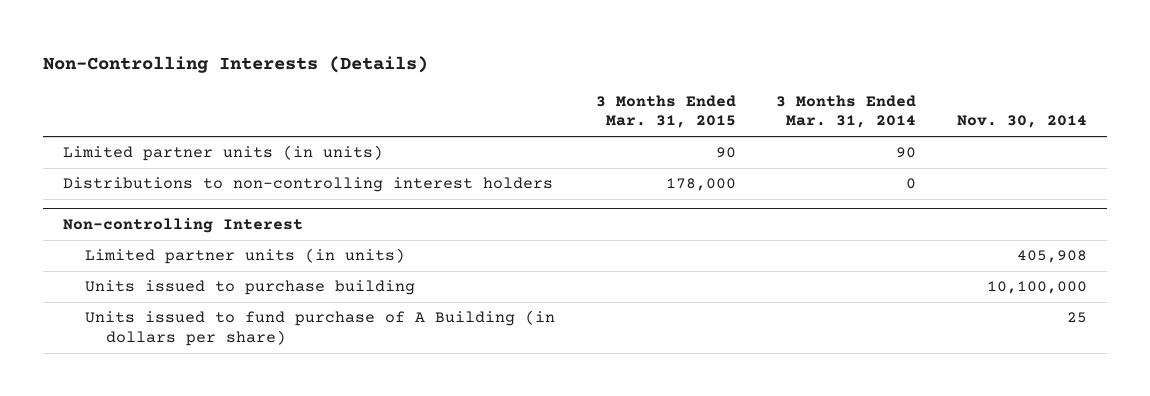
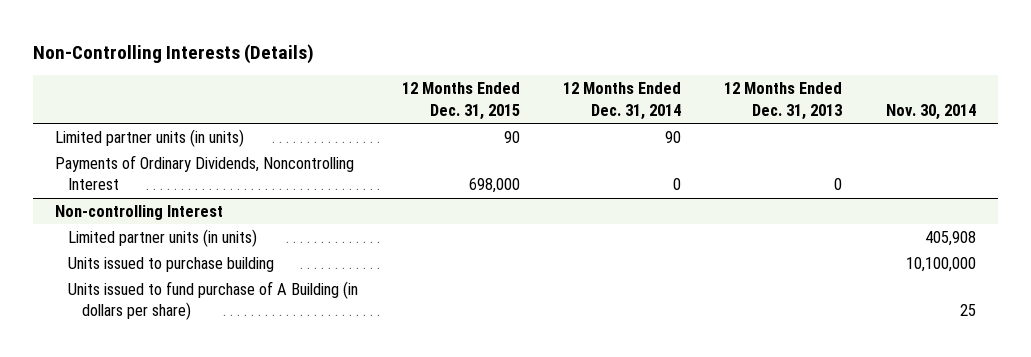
- | 3 Months Ended Mar. 31, 2015 | 3 Months Ended Mar. 31, 2014 | Nov. 30, 2014
+ | 12 Months Ended Dec. 31, 2015 | 12 Months Ended Dec. 31, 2014 | 12 Months Ended Dec. 31, 2013 | Nov. 30, 2014
- Distributions to non-controlling interest holders | 178,000 | 0 |
+ Payments of Ordinary Dividends, Noncontrolling Interest | 698,000 | 0 | 0 |

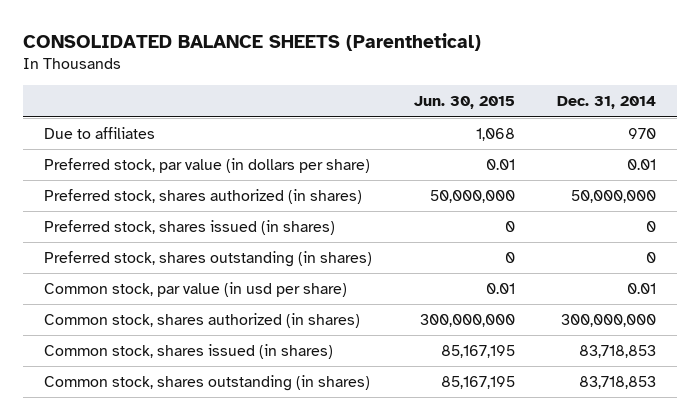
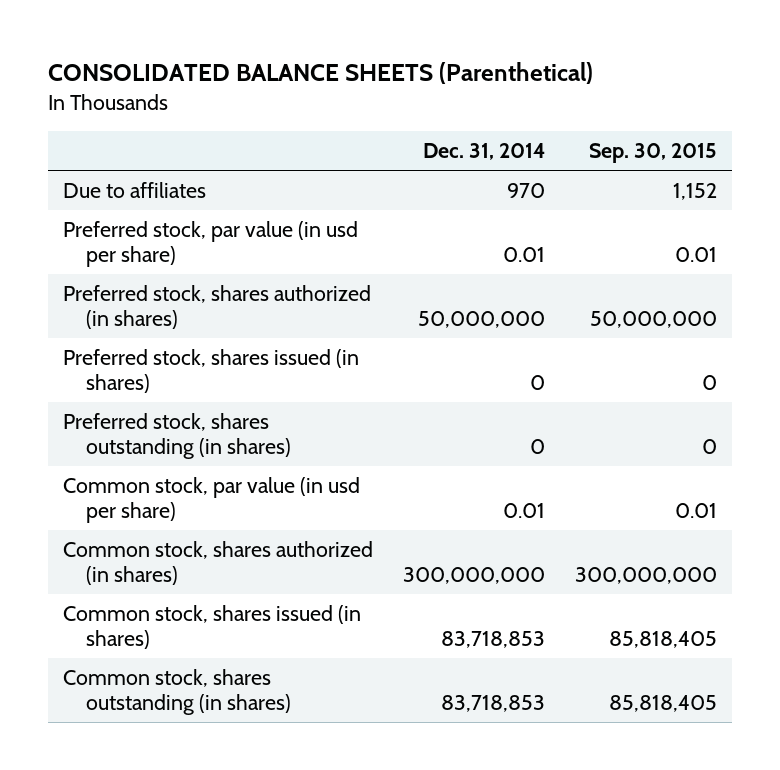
- | Jun. 30, 2015 | Dec. 31, 2014
+ | Dec. 31, 2014 | Sep. 30, 2015
- Preferred stock, par value (in dollars per share) | 0.01 | 0.01
+ Preferred stock, par value (in usd per share) | 0.01 | 0.01

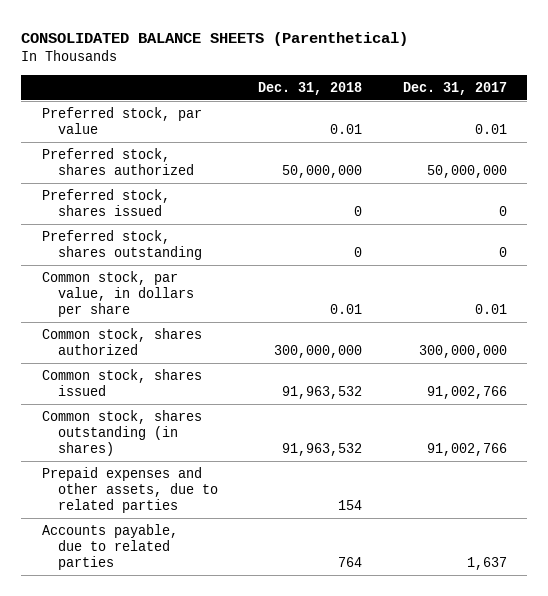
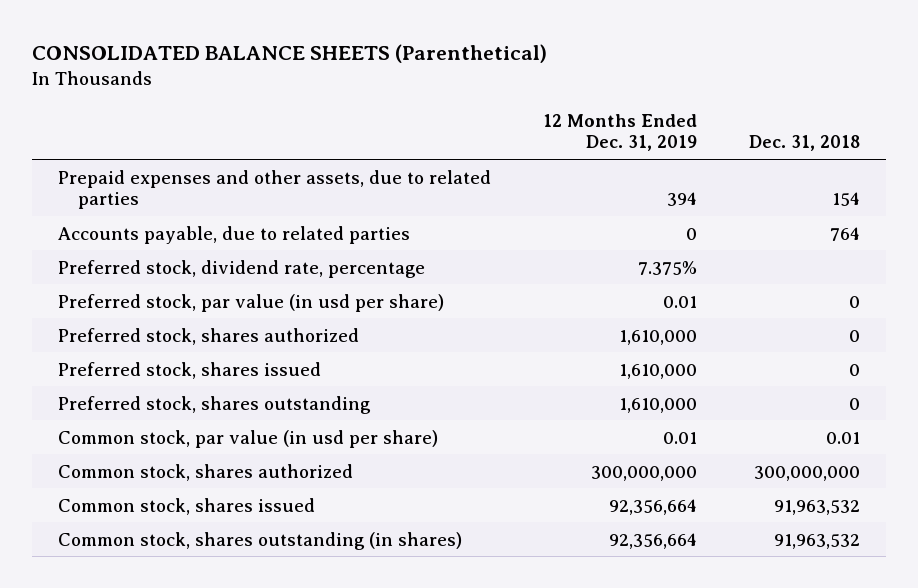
- | Dec. 31, 2018 | Dec. 31, 2017
+ | 12 Months Ended Dec. 31, 2019 | Dec. 31, 2018
- Preferred stock, par value | 0.01 | 0.01
- Preferred stock, shares authorized | 50,000,000 | 50,000,000
moved up: Prepaid expenses and other assets, due to related parties | 394 | 154
moved up: Accounts payable, due to related parties | 0 | 764
+ Preferred stock, dividend rate, percentage | 7.375% |
+ Preferred stock, par value (in usd per share) | 0.01 | 0
+ Preferred stock, shares authorized | 1,610,000 | 0
- Common stock, par value, in dollars per share | 0.01 | 0.01
+ Common stock, par value (in usd per share) | 0.01 | 0.01

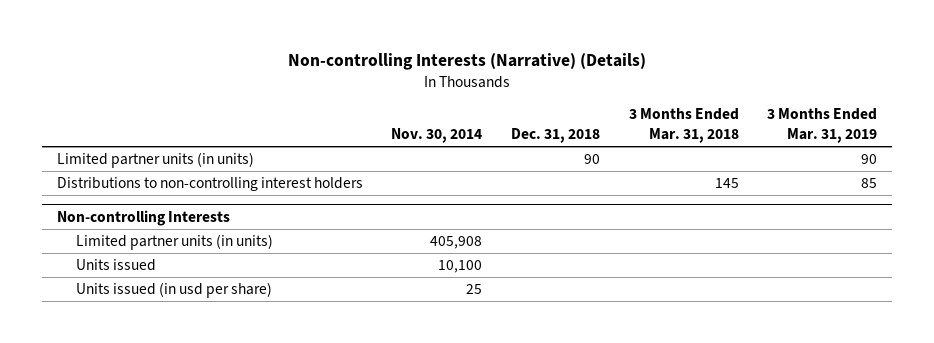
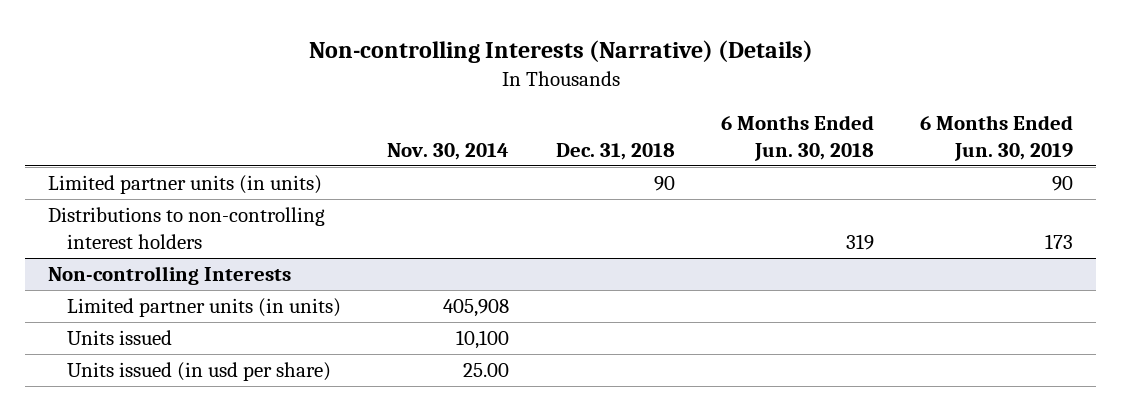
- | Nov. 30, 2014 | Dec. 31, 2018 | 3 Months Ended Mar. 31, 2018 | 3 Months Ended Mar. 31, 2019
+ | Nov. 30, 2014 | Dec. 31, 2018 | 6 Months Ended Jun. 30, 2018 | 6 Months Ended Jun. 30, 2019
@ Non-controlling Interests
- Units issued (in usd per share) | 25 | | |
+ Units issued (in usd per share) | 25.00 | | |

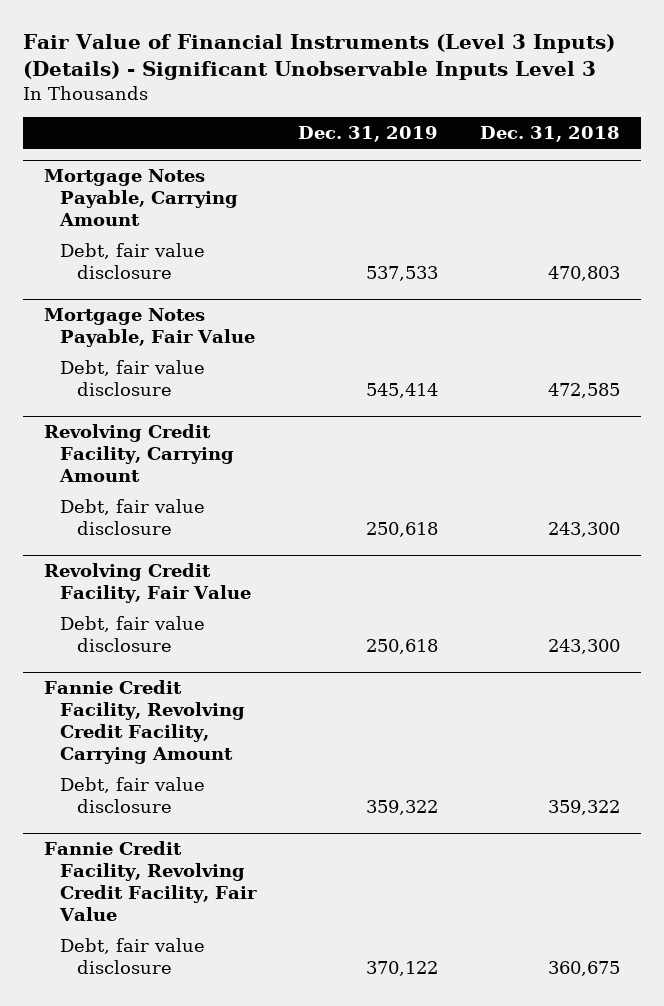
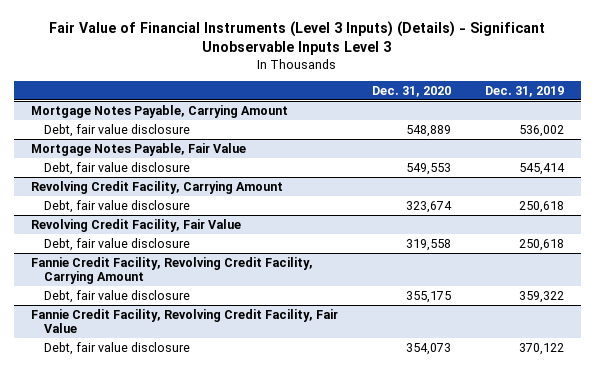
- | Dec. 31, 2019 | Dec. 31, 2018
+ | Dec. 31, 2020 | Dec. 31, 2019
@ Mortgage Notes Payable, Carrying Amount
- Debt, fair value disclosure | 537,533 | 470,803
+ Debt, fair value disclosure | 548,889 | 536,002

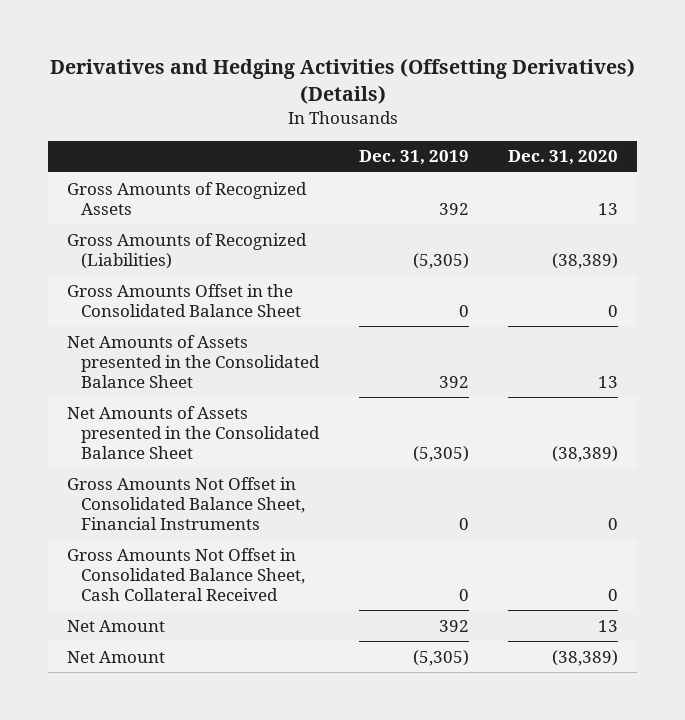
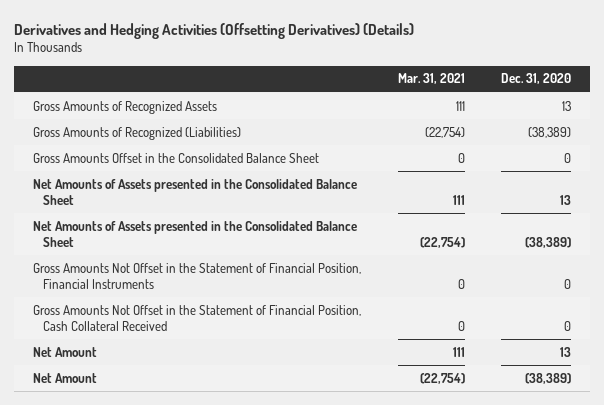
- | Dec. 31, 2019 | Dec. 31, 2020
+ | Mar. 31, 2021 | Dec. 31, 2020
- Gross Amounts Not Offset in Consolidated Balance Sheet, Financial Instruments | 0 | 0
- Gross Amounts Not Offset in Consolidated Balance Sheet, Cash Collateral Received | 0 | 0
+ Gross Amounts Not Offset in the Statement of Financial Position, Financial Instruments | 0 | 0
+ Gross Amounts Not Offset in the Statement of Financial Position, Cash Collateral Received | 0 | 0

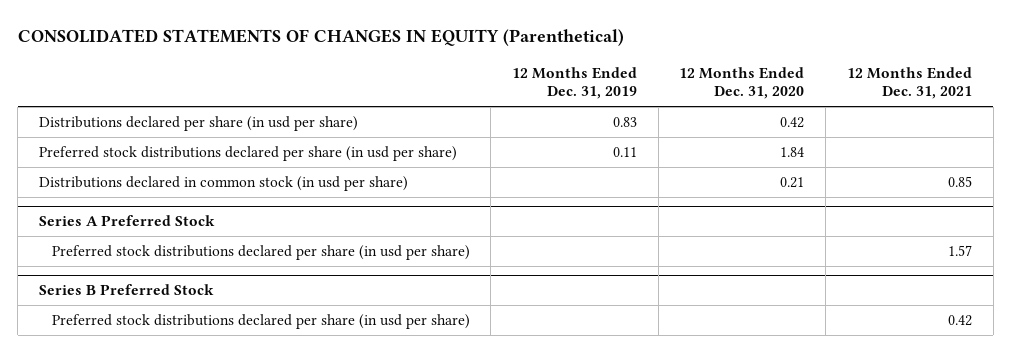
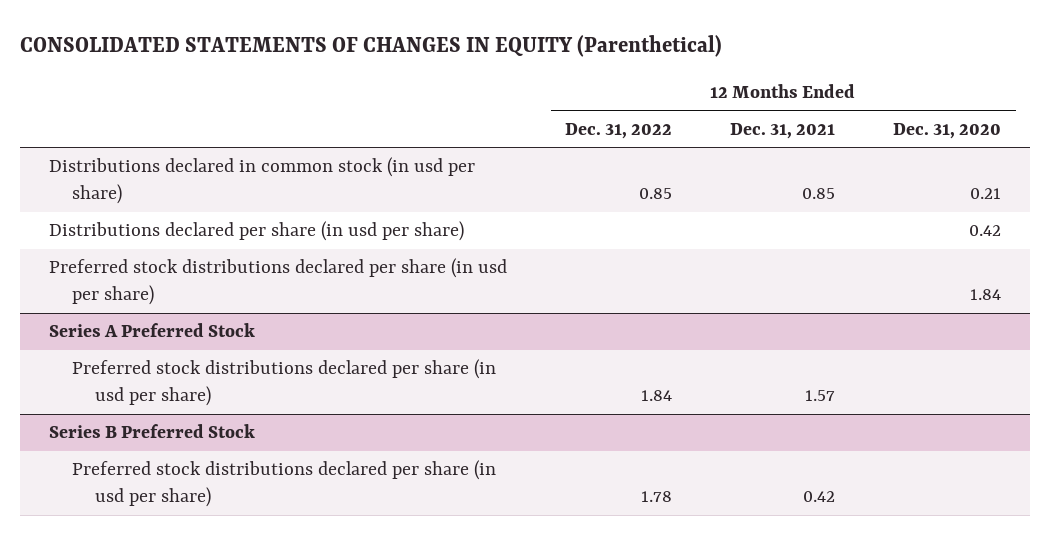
- | 12 Months Ended Dec. 31, 2019 | 12 Months Ended Dec. 31, 2020 | 12 Months Ended Dec. 31, 2021
+ | 12 Months Ended Dec. 31, 2022 | 12 Months Ended Dec. 31, 2021 | 12 Months Ended Dec. 31, 2020
moved up: Distributions declared in common stock (in usd per share) | 0.85 | 0.85 | 0.21

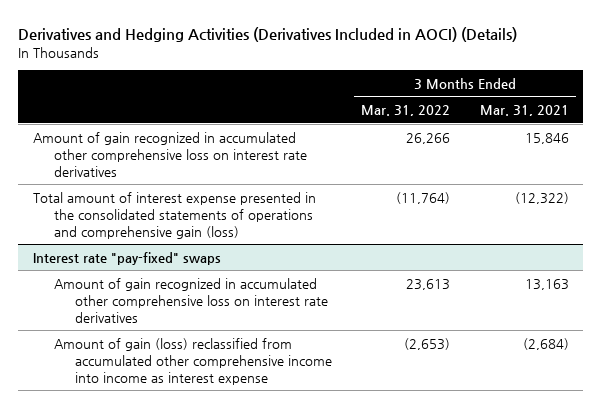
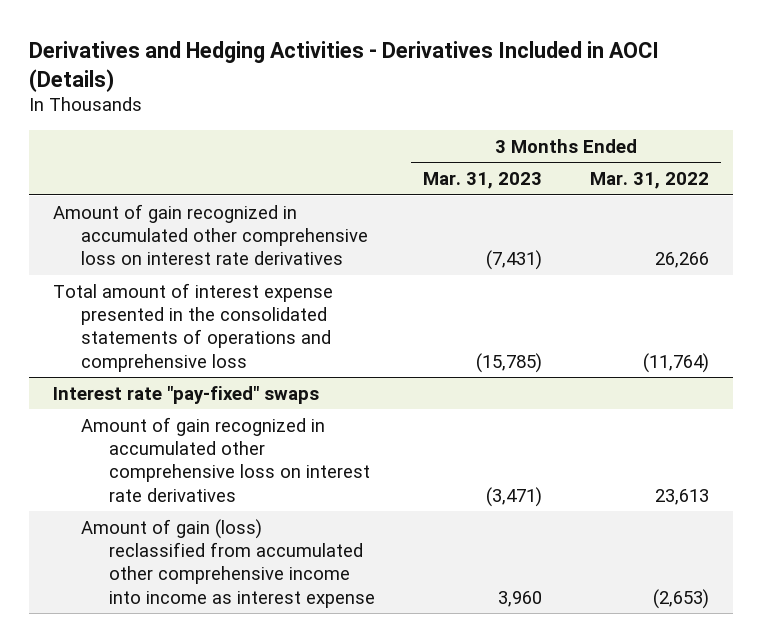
- Derivatives and Hedging Activities (Derivatives Included in AOCI) (Details)
+ Derivatives and Hedging Activities - Derivatives Included in AOCI (Details)
- | 3 Months Ended Mar. 31, 2022 | 3 Months Ended Mar. 31, 2021
+ | 3 Months Ended Mar. 31, 2023 | 3 Months Ended Mar. 31, 2022
- Total amount of interest expense presented in the consolidated statements of operations and comprehensive gain (loss) | (11,764) | (12,322)
+ Total amount of interest expense presented in the consolidated statements of operations and comprehensive loss | (15,785) | (11,764)

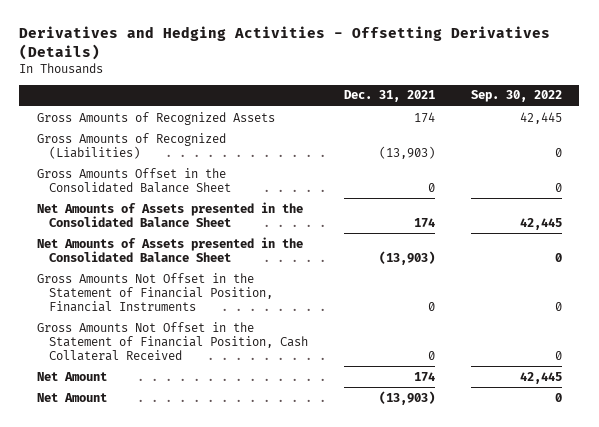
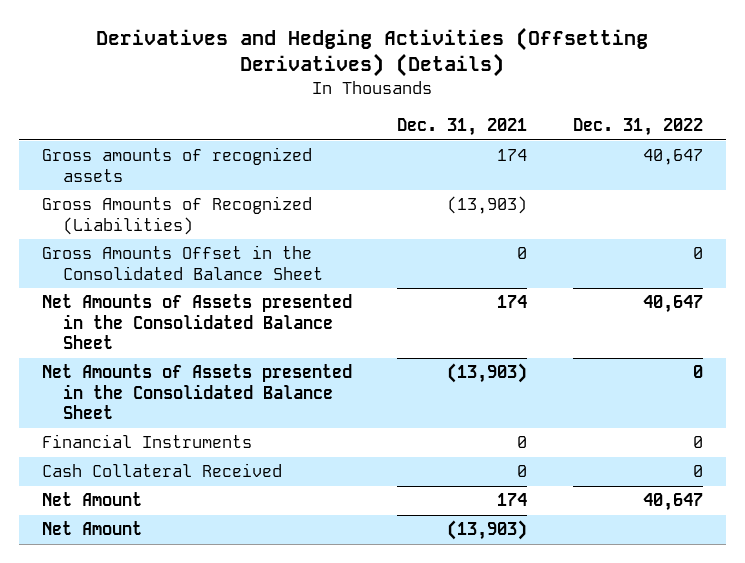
- Derivatives and Hedging Activities - Offsetting Derivatives (Details)
+ Derivatives and Hedging Activities (Offsetting Derivatives) (Details)
- | Dec. 31, 2021 | Sep. 30, 2022
+ | Dec. 31, 2021 | Dec. 31, 2022
- Gross Amounts of Recognized Assets | 174 | 42,445
+ Gross amounts of recognized assets | 174 | 40,647
- Gross Amounts Not Offset in the Statement of Financial Position, Financial Instruments | 0 | 0
- Gross Amounts Not Offset in the Statement of Financial Position, Cash Collateral Received | 0 | 0
+ Financial Instruments | 0 | 0
+ Cash Collateral Received | 0 | 0

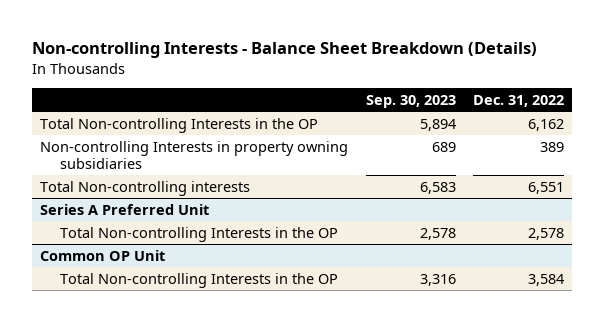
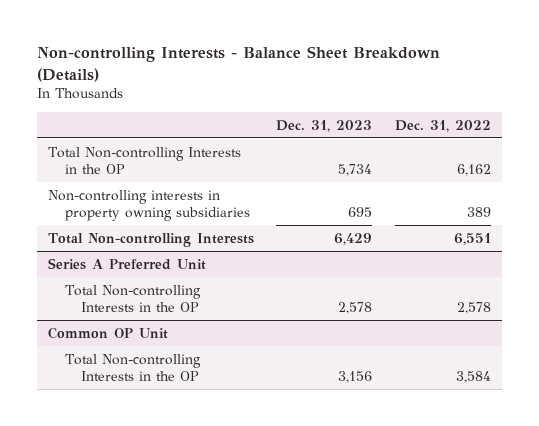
- | Sep. 30, 2023 | Dec. 31, 2022
+ | Dec. 31, 2023 | Dec. 31, 2022
- Non-controlling Interests in property owning subsidiaries | 689 | 389
- Total Non-controlling interests | 6,583 | 6,551
+ Non-controlling interests in property owning subsidiaries | 695 | 389
+ Total Non-controlling Interests | 6,429 | 6,551

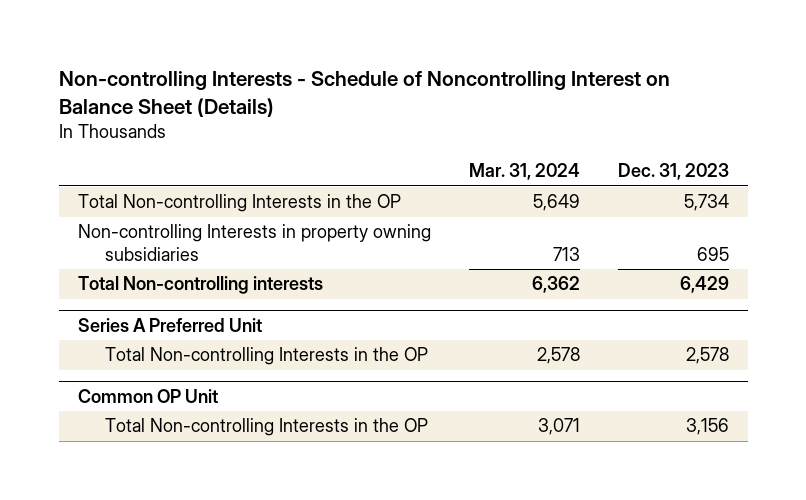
- Non-controlling Interests - Balance Sheet Breakdown (Details)
+ Non-controlling Interests - Schedule of Noncontrolling Interest on Balance Sheet (Details)
- | Dec. 31, 2023 | Dec. 31, 2022
+ | Mar. 31, 2024 | Dec. 31, 2023
- Non-controlling interests in property owning subsidiaries | 695 | 389
- Total Non-controlling Interests | 6,429 | 6,551
+ Non-controlling Interests in property owning subsidiaries | 713 | 695
+ Total Non-controlling interests | 6,362 | 6,429

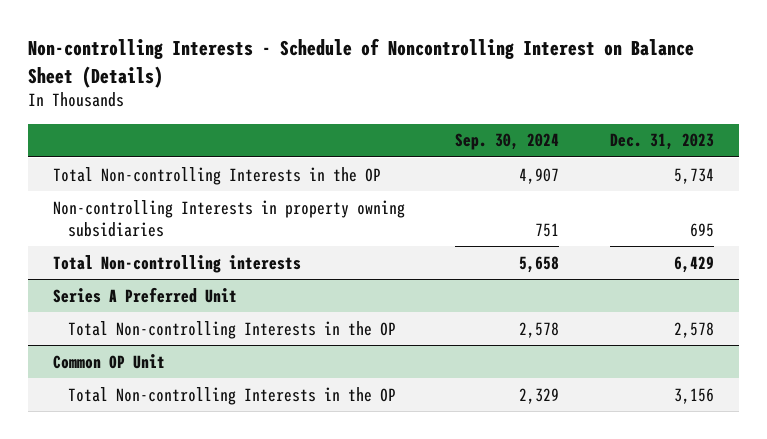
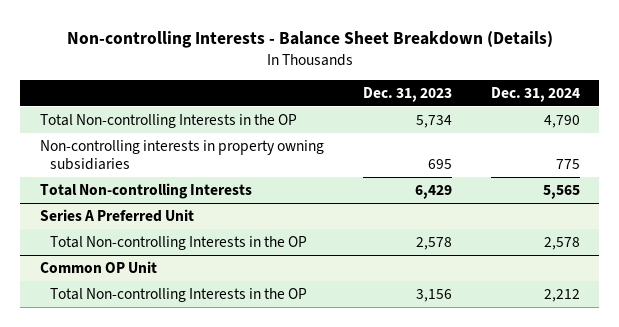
- Non-controlling Interests - Schedule of Noncontrolling Interest on Balance Sheet (Details)
+ Non-controlling Interests - Balance Sheet Breakdown (Details)
- | Sep. 30, 2024 | Dec. 31, 2023
+ | Dec. 31, 2023 | Dec. 31, 2024
- Non-controlling Interests in property owning subsidiaries | 751 | 695
- Total Non-controlling interests | 5,658 | 6,429
+ Non-controlling interests in property owning subsidiaries | 695 | 775
+ Total Non-controlling Interests | 6,429 | 5,565

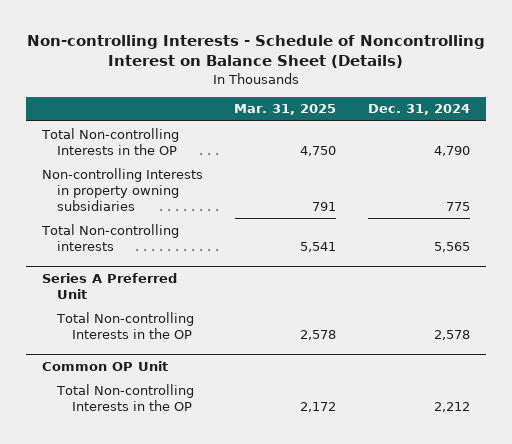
- Non-controlling Interests - Balance Sheet Breakdown (Details)
+ Non-controlling Interests - Schedule of Noncontrolling Interest on Balance Sheet (Details)
- | Dec. 31, 2023 | Dec. 31, 2024
+ | Mar. 31, 2025 | Dec. 31, 2024
- Non-controlling interests in property owning subsidiaries | 695 | 775
- Total Non-controlling Interests | 6,429 | 5,565
+ Non-controlling Interests in property owning subsidiaries | 791 | 775
+ Total Non-controlling interests | 5,541 | 5,565

